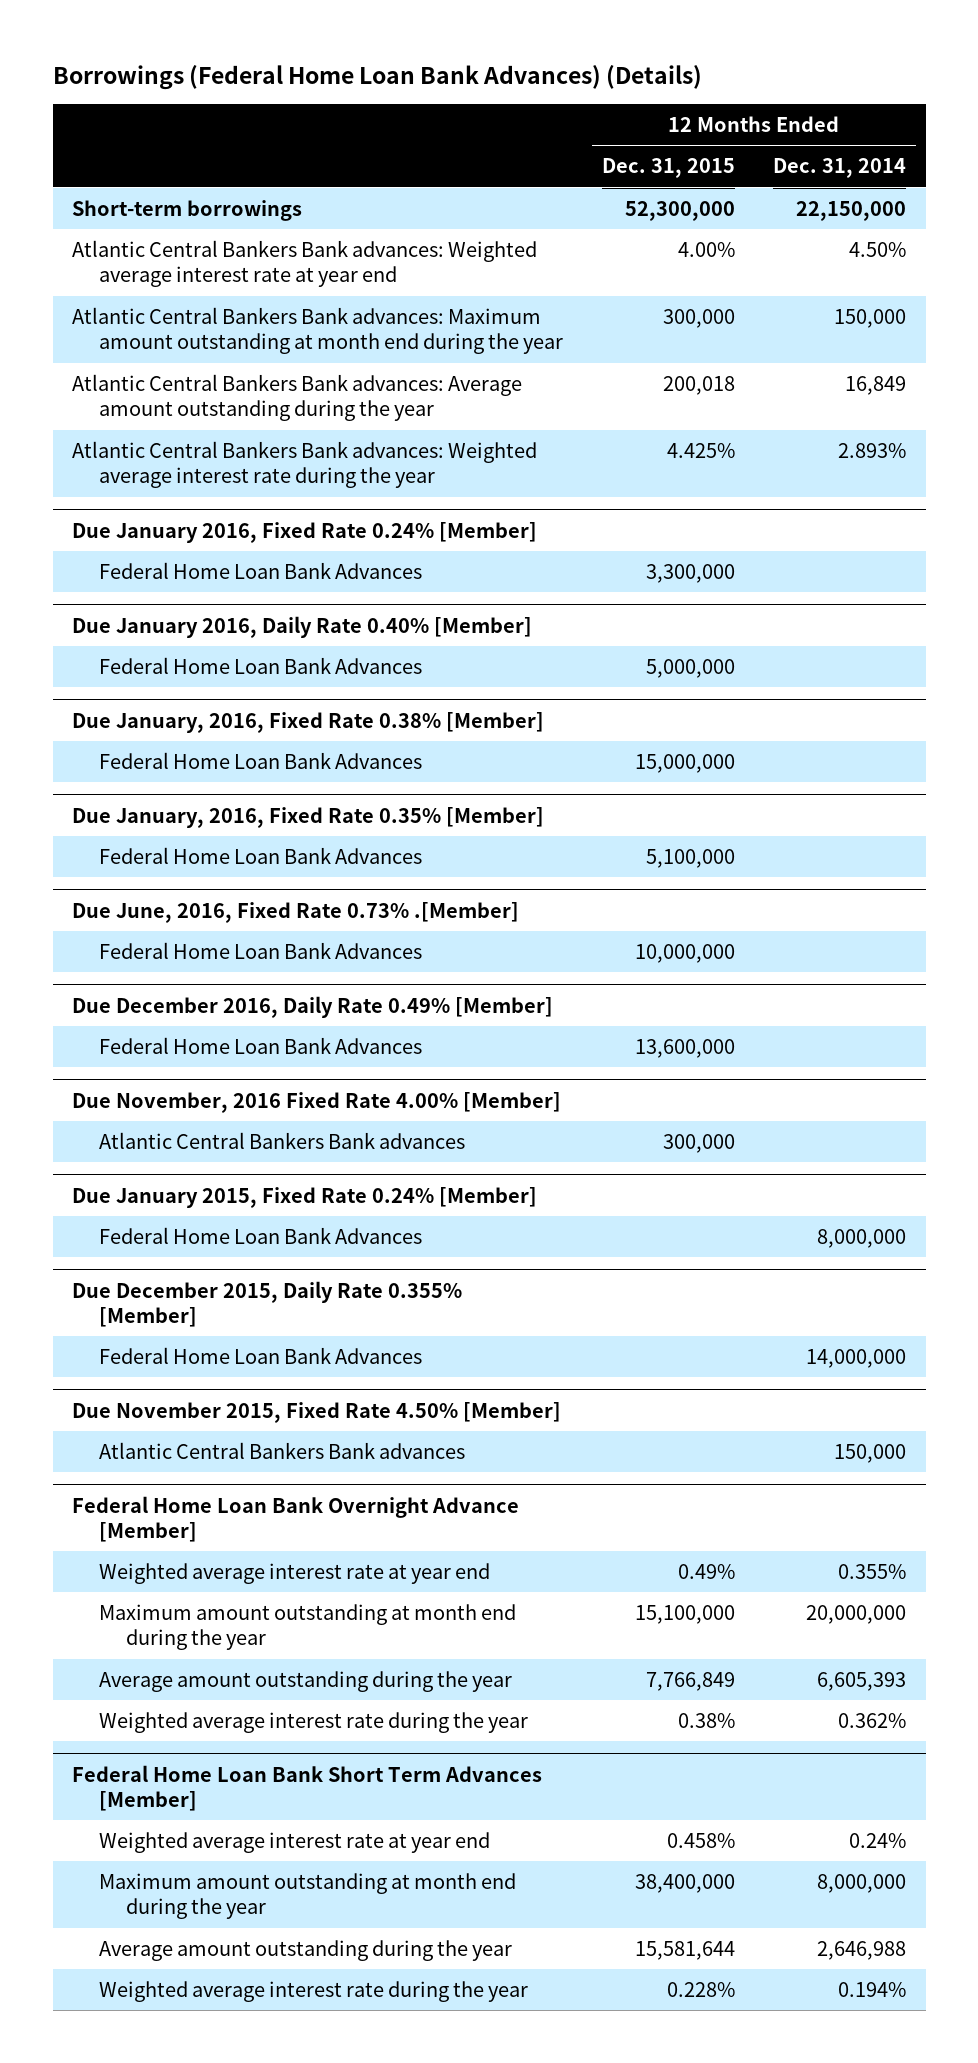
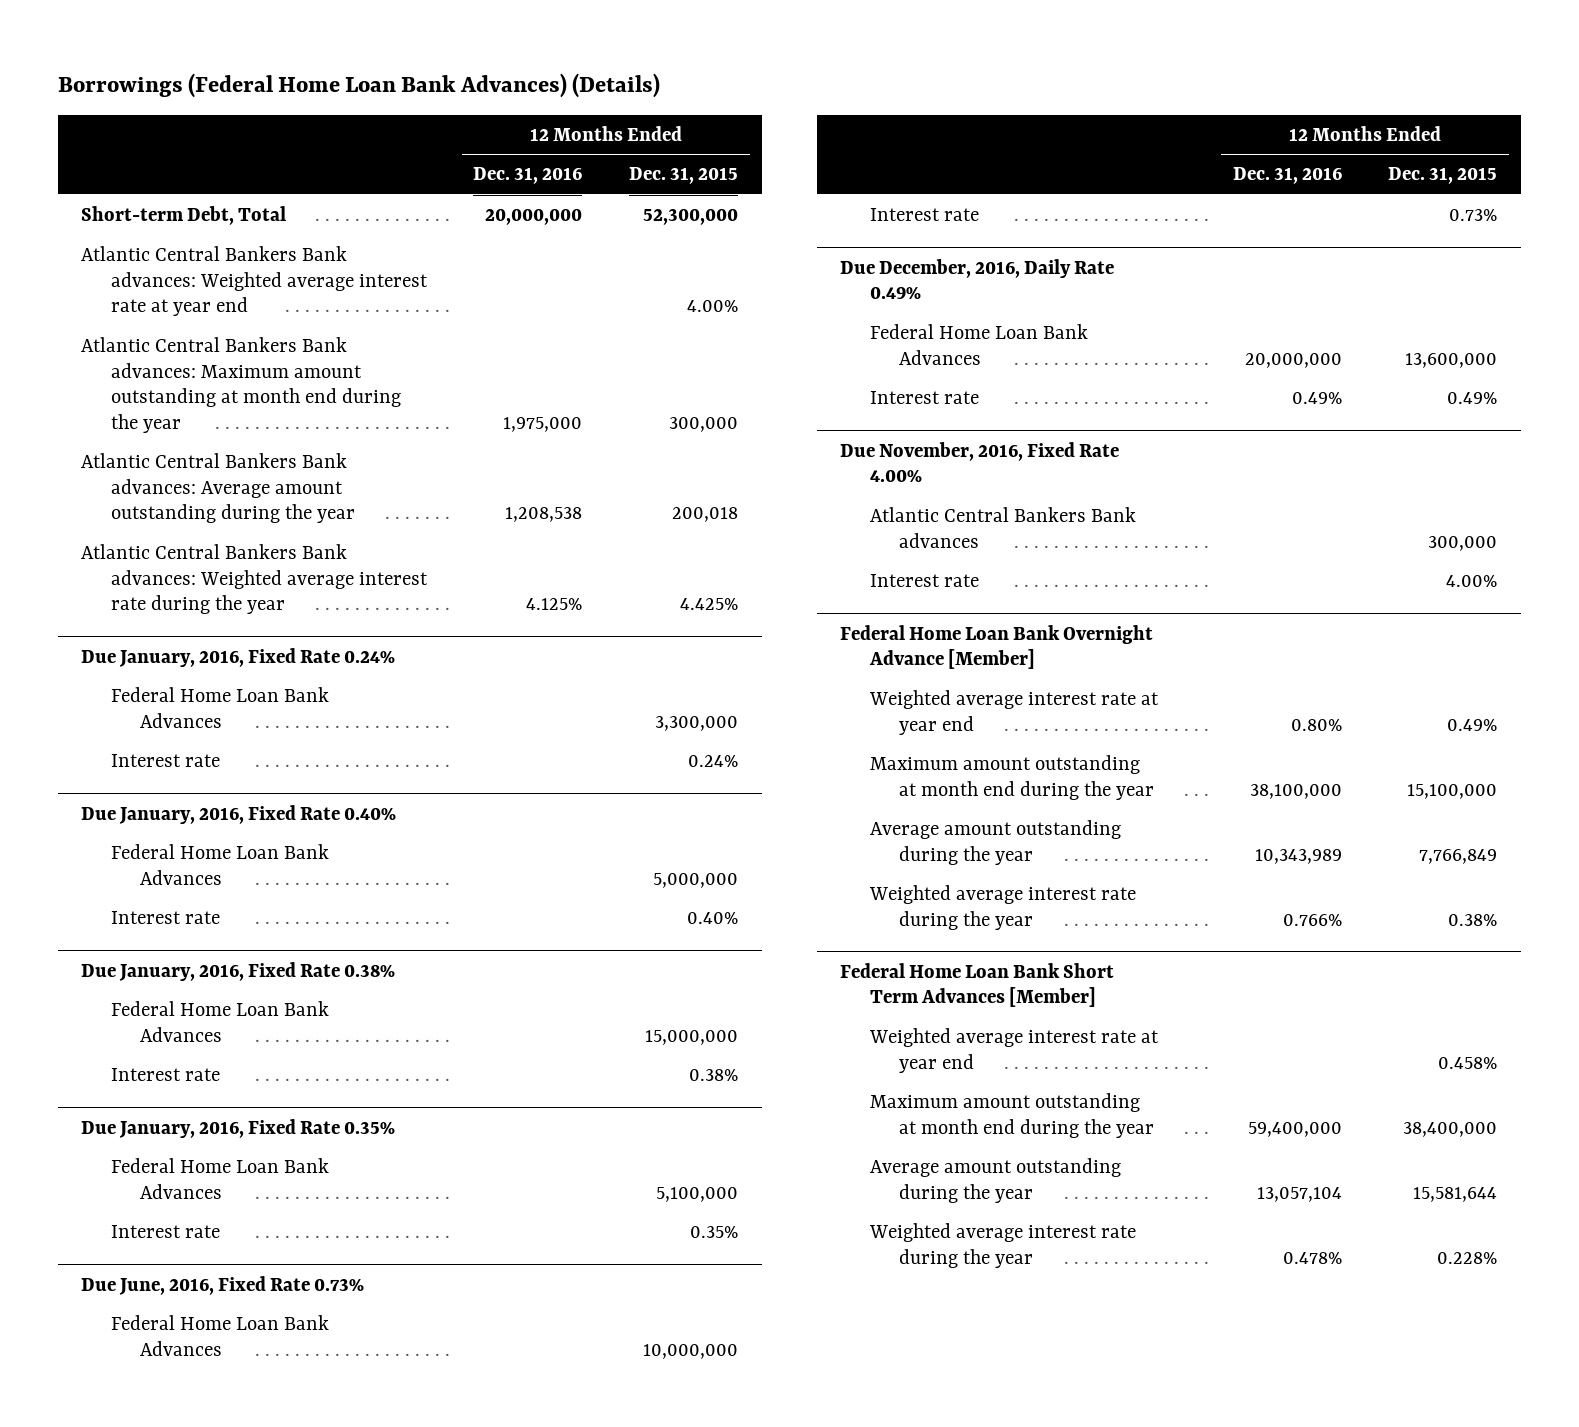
- | 12 Months Ended Dec. 31, 2015 | 12 Months Ended Dec. 31, 2014
+ | 12 Months Ended Dec. 31, 2016 | 12 Months Ended Dec. 31, 2015
- Short-term borrowings | 52,300,000 | 22,150,000
+ Short-term Debt, Total | 20,000,000 | 52,300,000
- Due January 2016, Fixed Rate 0.24% [Member]
+ Due January, 2016, Fixed Rate 0.24%
- Due January 2016, Daily Rate 0.40% [Member]
+ Interest rate | | 0.24%
+ Due January, 2016, Fixed Rate 0.40%
- Due January, 2016, Fixed Rate 0.38% [Member]
+ Interest rate | | 0.40%
+ Due January, 2016, Fixed Rate 0.38%
- Due January, 2016, Fixed Rate 0.35% [Member]
+ Interest rate | | 0.38%
+ Due January, 2016, Fixed Rate 0.35%
- Due June, 2016, Fixed Rate 0.73% .[Member]
+ Interest rate | | 0.35%
+ Due June, 2016, Fixed Rate 0.73%
- Due December 2016, Daily Rate 0.49% [Member]
+ Interest rate | | 0.73%
+ Due December, 2016, Daily Rate 0.49%
- Due November, 2016 Fixed Rate 4.00% [Member]
+ Interest rate | 0.49% | 0.49%
+ Due November, 2016, Fixed Rate 4.00%
- Due January 2015, Fixed Rate 0.24% [Member]
- Federal Home Loan Bank Advances | | 8,000,000
- Due December 2015, Daily Rate 0.355% [Member]
- Federal Home Loan Bank Advances | | 14,000,000
- Due November 2015, Fixed Rate 4.50% [Member]
- Atlantic Central Bankers Bank advances | | 150,000
+ Interest rate | | 4.00%

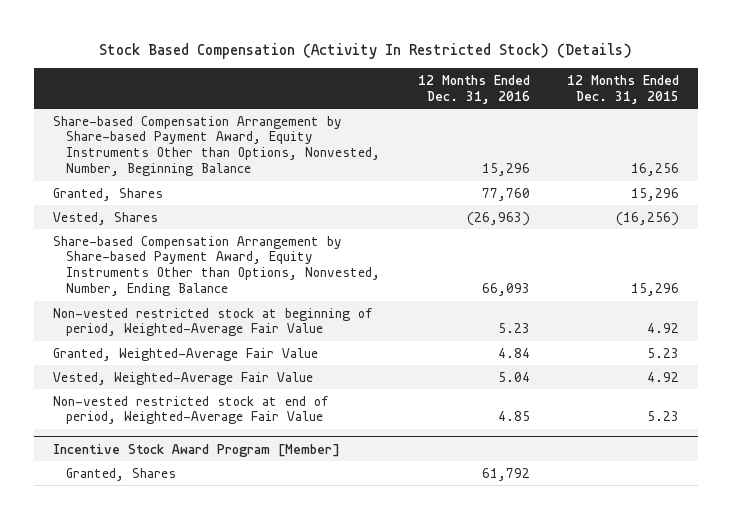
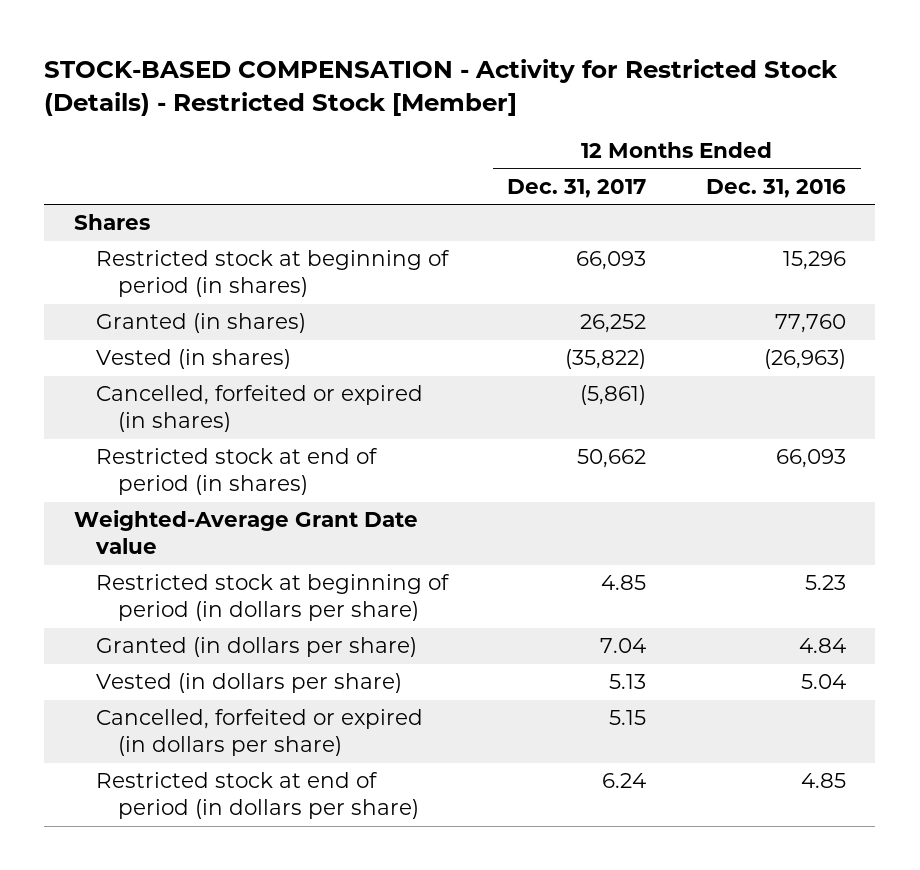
- Stock Based Compensation (Activity In Restricted Stock) (Details)
+ STOCK-BASED COMPENSATION - Activity for Restricted Stock (Details) - Restricted Stock [Member]
- | 12 Months Ended Dec. 31, 2016 | 12 Months Ended Dec. 31, 2015
+ | 12 Months Ended Dec. 31, 2017 | 12 Months Ended Dec. 31, 2016
- Share-based Compensation Arrangement by Share-based Payment Award, Equity Instruments Other than Options, Nonvested, Number, Beginning Balance | 15,296 | 16,256
- Granted, Shares | 77,760 | 15,296
- Vested, Shares | (26,963) | (16,256)
- Share-based Compensation Arrangement by Share-based Payment Award, Equity Instruments Other than Options, Nonvested, Number, Ending Balance | 66,093 | 15,296
- Non-vested restricted stock at beginning of period, Weighted-Average Fair Value | 5.23 | 4.92
- Granted, Weighted-Average Fair Value | 4.84 | 5.23
- Vested, Weighted-Average Fair Value | 5.04 | 4.92
- Non-vested restricted stock at end of period, Weighted-Average Fair Value | 4.85 | 5.23
- Incentive Stock Award Program [Member]
- Granted, Shares | 61,792 |
+ Shares
+ Restricted stock at beginning of period (in shares) | 66,093 | 15,296
+ Granted (in shares) | 26,252 | 77,760
+ Vested (in shares) | (35,822) | (26,963)
+ Cancelled, forfeited or expired (in shares) | (5,861) |
+ Restricted stock at end of period (in shares) | 50,662 | 66,093
+ Weighted-Average Grant Date value
+ Restricted stock at beginning of period (in dollars per share) | 4.85 | 5.23
+ Granted (in dollars per share) | 7.04 | 4.84
+ Vested (in dollars per share) | 5.13 | 5.04
+ Cancelled, forfeited or expired (in dollars per share) | 5.15 |
+ Restricted stock at end of period (in dollars per share) | 6.24 | 4.85

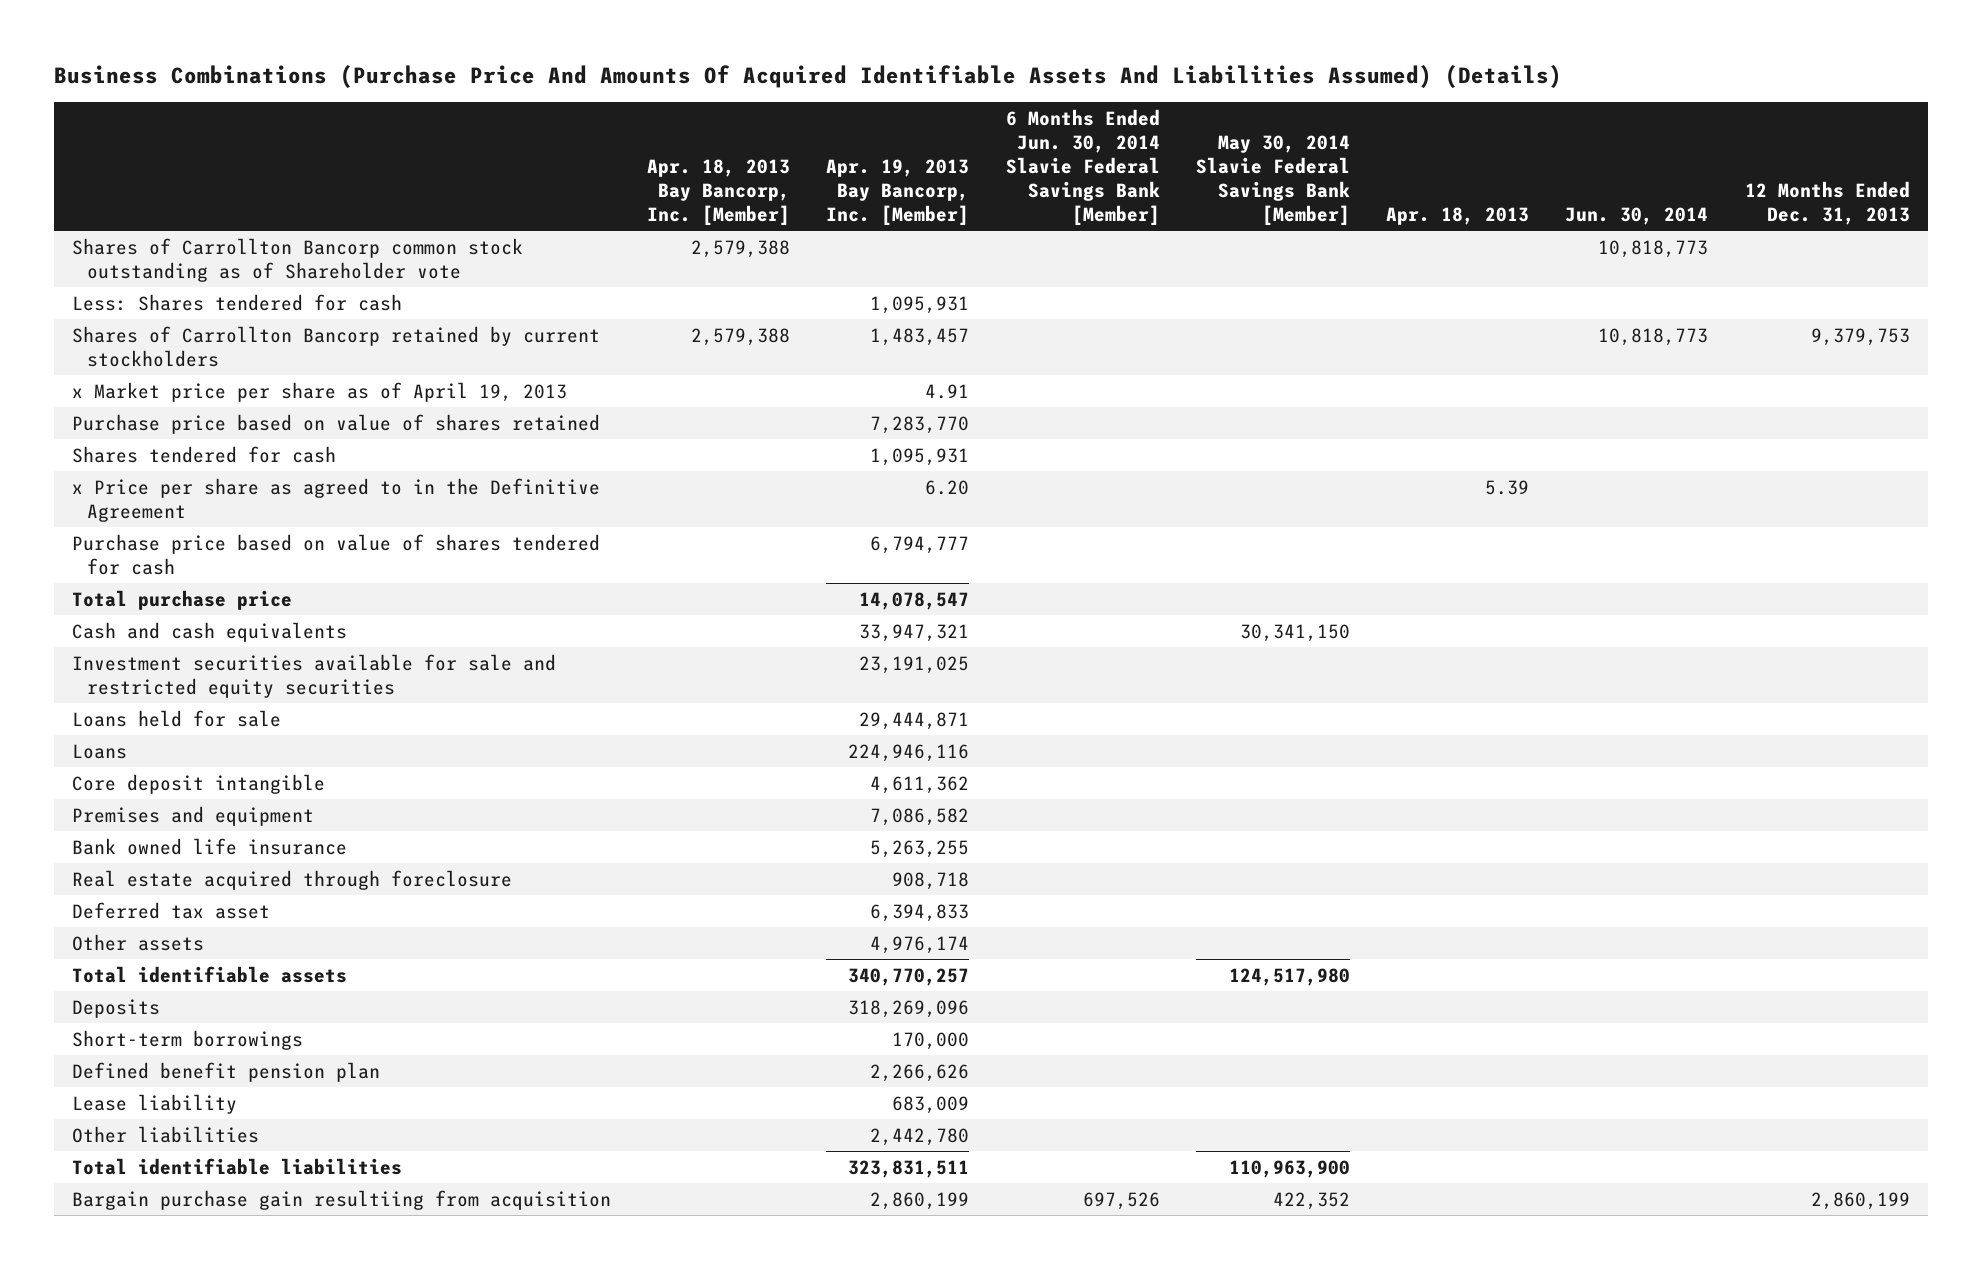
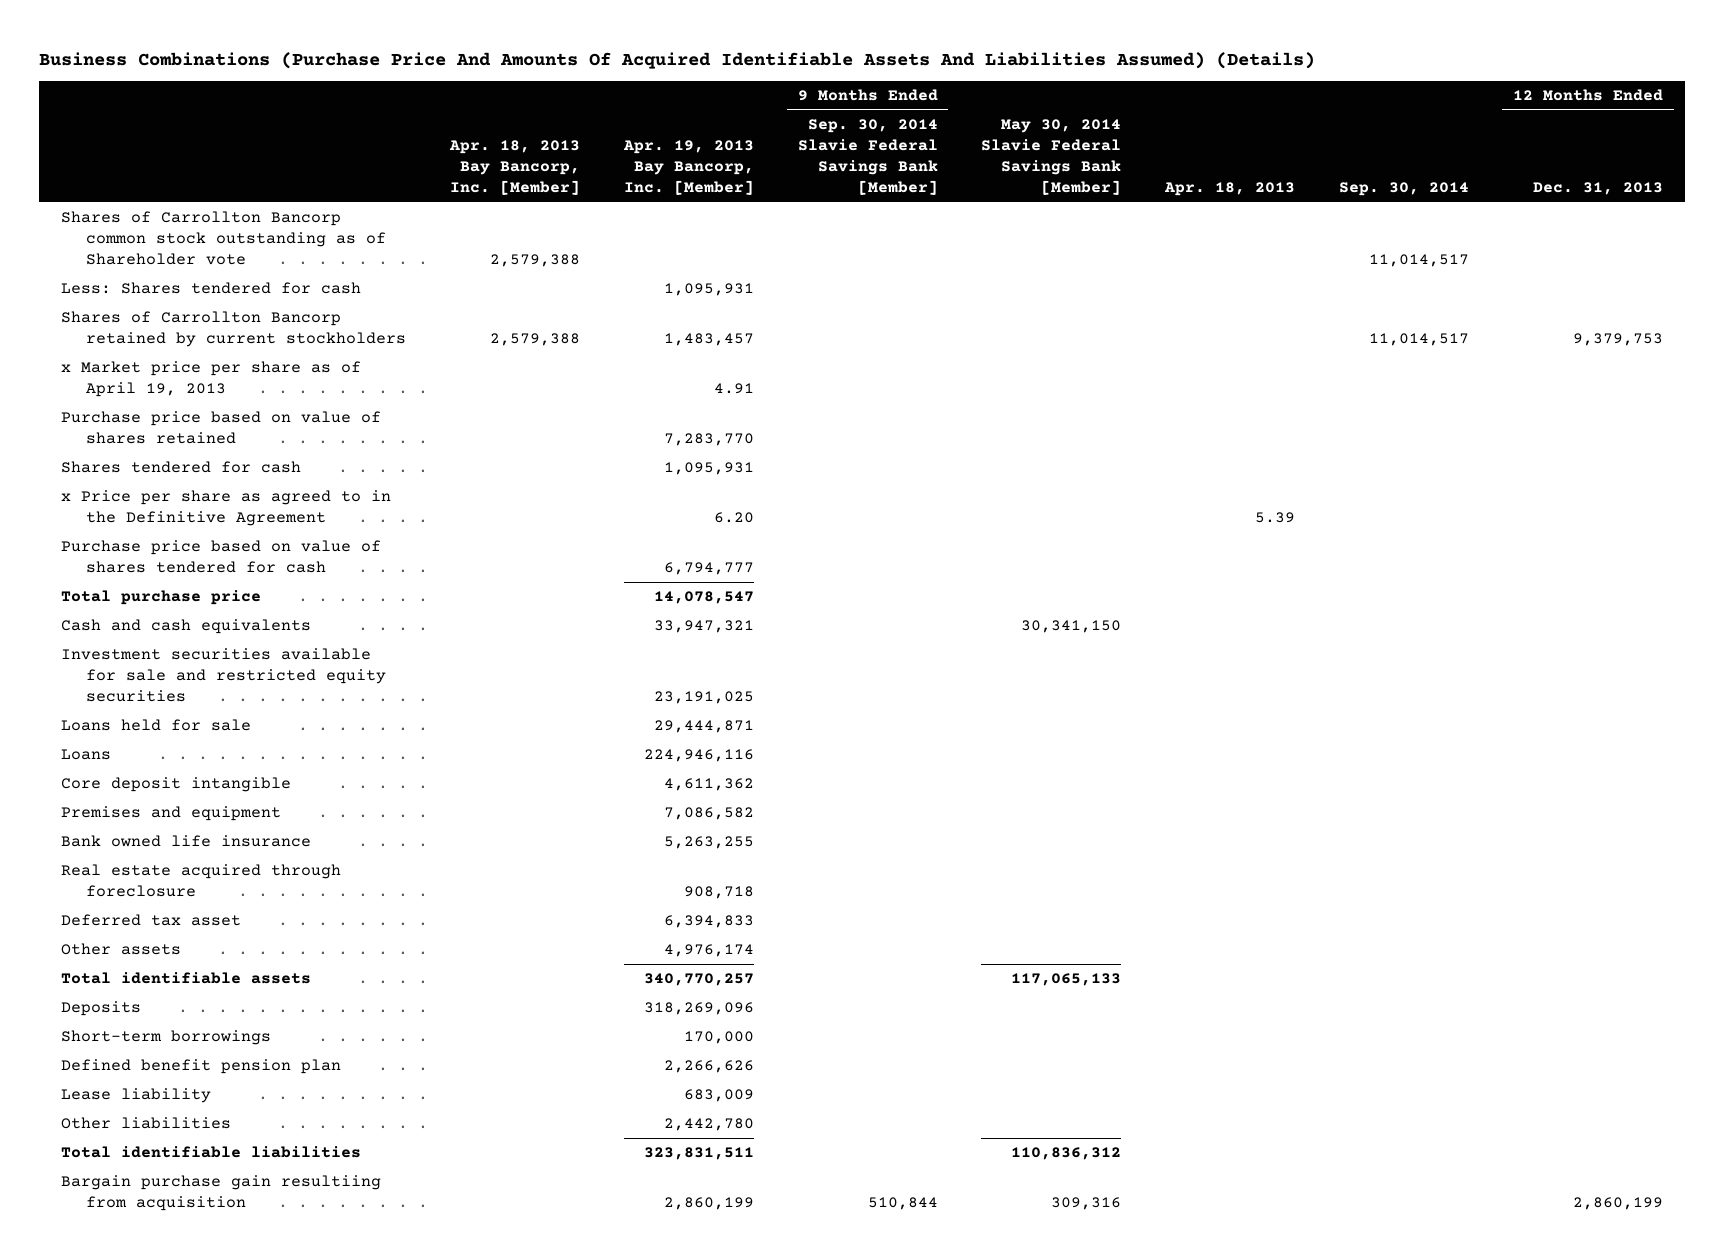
- | Apr. 18, 2013 Bay Bancorp, Inc. [Member] | Apr. 19, 2013 Bay Bancorp, Inc. [Member] | 6 Months Ended Jun. 30, 2014 Slavie Federal Savings Bank [Member] | May 30, 2014 Slavie Federal Savings Bank [Member] | Apr. 18, 2013 | Jun. 30, 2014 | 12 Months Ended Dec. 31, 2013
+ | Apr. 18, 2013 Bay Bancorp, Inc. [Member] | Apr. 19, 2013 Bay Bancorp, Inc. [Member] | 9 Months Ended Sep. 30, 2014 Slavie Federal Savings Bank [Member] | May 30, 2014 Slavie Federal Savings Bank [Member] | Apr. 18, 2013 | Sep. 30, 2014 | 12 Months Ended Dec. 31, 2013
- Total identifiable assets | | 340,770,257 | | 124,517,980 | | |
+ Total identifiable assets | | 340,770,257 | | 117,065,133 | | |
- Total identifiable liabilities | | 323,831,511 | | 110,963,900 | | |
- Bargain purchase gain resultiing from acquisition | | 2,860,199 | 697,526 | 422,352 | | | 2,860,199
+ Total identifiable liabilities | | 323,831,511 | | 110,836,312 | | |
+ Bargain purchase gain resultiing from acquisition | | 2,860,199 | 510,844 | 309,316 | | | 2,860,199

